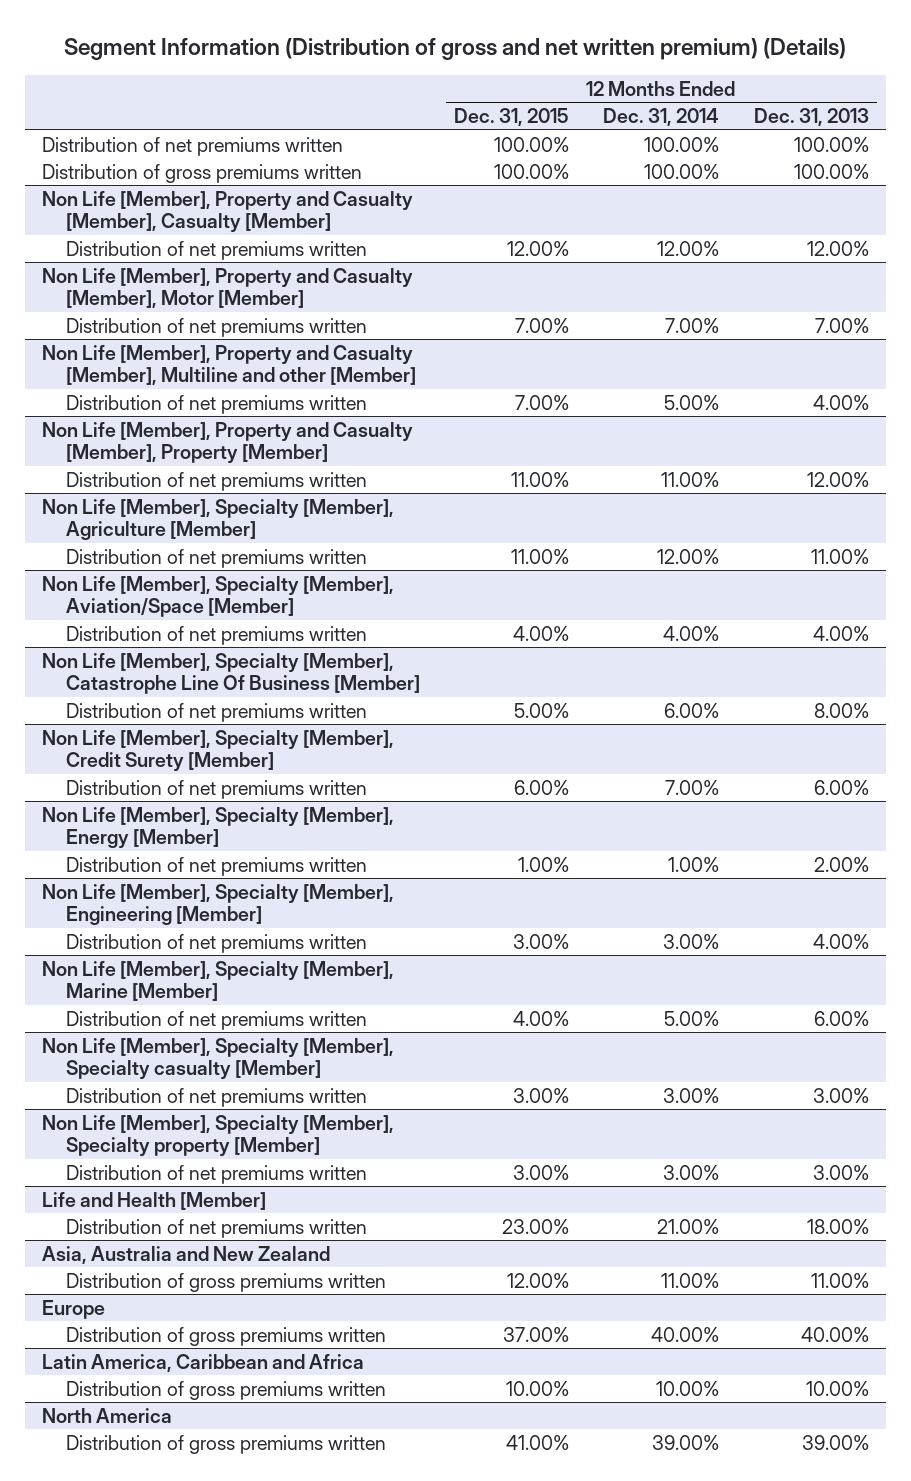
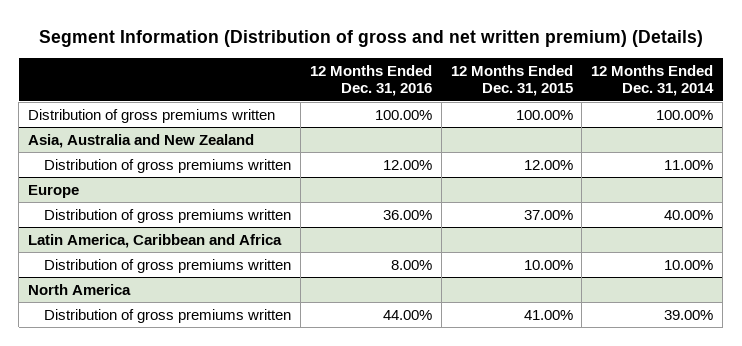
- | 12 Months Ended Dec. 31, 2015 | 12 Months Ended Dec. 31, 2014 | 12 Months Ended Dec. 31, 2013
+ | 12 Months Ended Dec. 31, 2016 | 12 Months Ended Dec. 31, 2015 | 12 Months Ended Dec. 31, 2014
- Distribution of net premiums written | 100.00% | 100.00% | 100.00%
- Non Life [Member], Property and Casualty [Member], Casualty [Member]
- Distribution of net premiums written | 12.00% | 12.00% | 12.00%
- Non Life [Member], Property and Casualty [Member], Motor [Member]
- Distribution of net premiums written | 7.00% | 7.00% | 7.00%
- Non Life [Member], Property and Casualty [Member], Multiline and other [Member]
- Distribution of net premiums written | 7.00% | 5.00% | 4.00%
- Non Life [Member], Property and Casualty [Member], Property [Member]
- Distribution of net premiums written | 11.00% | 11.00% | 12.00%
- Non Life [Member], Specialty [Member], Agriculture [Member]
- Distribution of net premiums written | 11.00% | 12.00% | 11.00%
- Non Life [Member], Specialty [Member], Aviation/Space [Member]
- Distribution of net premiums written | 4.00% | 4.00% | 4.00%
- Non Life [Member], Specialty [Member], Catastrophe Line Of Business [Member]
- Distribution of net premiums written | 5.00% | 6.00% | 8.00%
- Non Life [Member], Specialty [Member], Credit Surety [Member]
- Distribution of net premiums written | 6.00% | 7.00% | 6.00%
- Non Life [Member], Specialty [Member], Energy [Member]
- Distribution of net premiums written | 1.00% | 1.00% | 2.00%
- Non Life [Member], Specialty [Member], Engineering [Member]
- Distribution of net premiums written | 3.00% | 3.00% | 4.00%
- Non Life [Member], Specialty [Member], Marine [Member]
- Distribution of net premiums written | 4.00% | 5.00% | 6.00%
- Non Life [Member], Specialty [Member], Specialty casualty [Member]
- Distribution of net premiums written | 3.00% | 3.00% | 3.00%
- Non Life [Member], Specialty [Member], Specialty property [Member]
- Distribution of net premiums written | 3.00% | 3.00% | 3.00%
- Life and Health [Member]
- Distribution of net premiums written | 23.00% | 21.00% | 18.00%

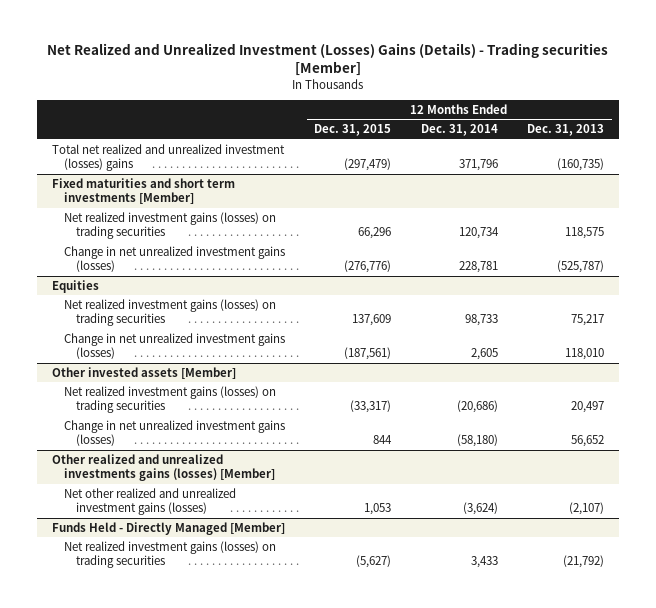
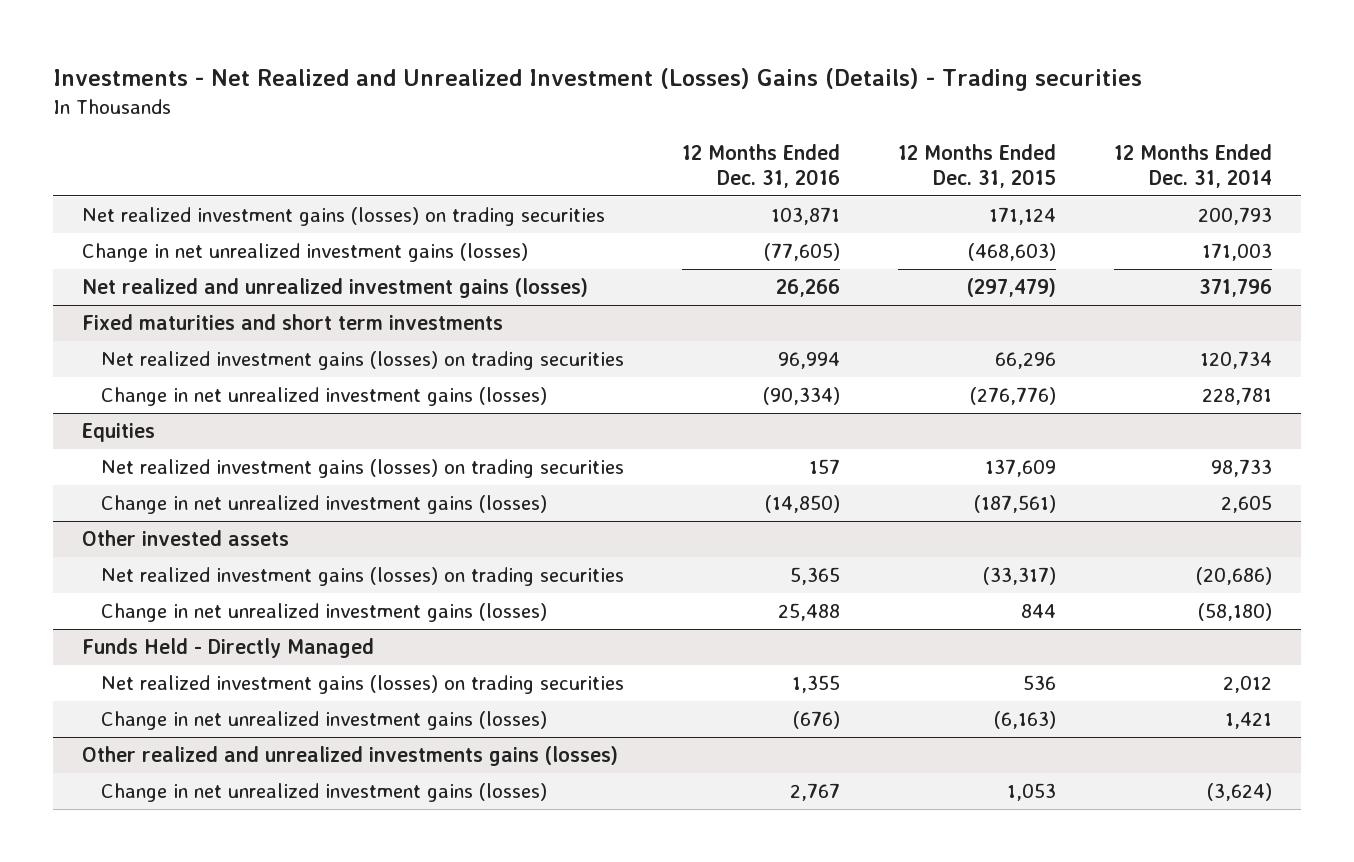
- Net Realized and Unrealized Investment (Losses) Gains (Details) - Trading securities [Member]
+ Investments - Net Realized and Unrealized Investment (Losses) Gains (Details) - Trading securities
- | 12 Months Ended Dec. 31, 2015 | 12 Months Ended Dec. 31, 2014 | 12 Months Ended Dec. 31, 2013
+ | 12 Months Ended Dec. 31, 2016 | 12 Months Ended Dec. 31, 2015 | 12 Months Ended Dec. 31, 2014
- Total net realized and unrealized investment (losses) gains | (297,479) | 371,796 | (160,735)
- Fixed maturities and short term investments [Member]
+ Net realized investment gains (losses) on trading securities | 103,871 | 171,124 | 200,793
+ Change in net unrealized investment gains (losses) | (77,605) | (468,603) | 171,003
+ Net realized and unrealized investment gains (losses) | 26,266 | (297,479) | 371,796
+ Fixed maturities and short term investments
- Other invested assets [Member]
+ Other invested assets
- Other realized and unrealized investments gains (losses) [Member]
- Net other realized and unrealized investment gains (losses) | 1,053 | (3,624) | (2,107)
- Funds Held - Directly Managed [Member]
- Net realized investment gains (losses) on trading securities | (5,627) | 3,433 | (21,792)
+ Funds Held - Directly Managed
+ Net realized investment gains (losses) on trading securities | 1,355 | 536 | 2,012
+ Change in net unrealized investment gains (losses) | (676) | (6,163) | 1,421
+ Other realized and unrealized investments gains (losses)
+ Change in net unrealized investment gains (losses) | 2,767 | 1,053 | (3,624)

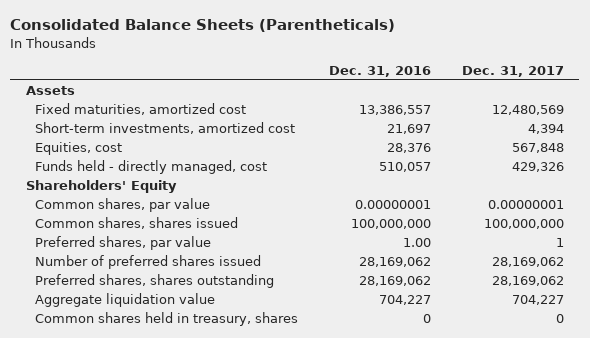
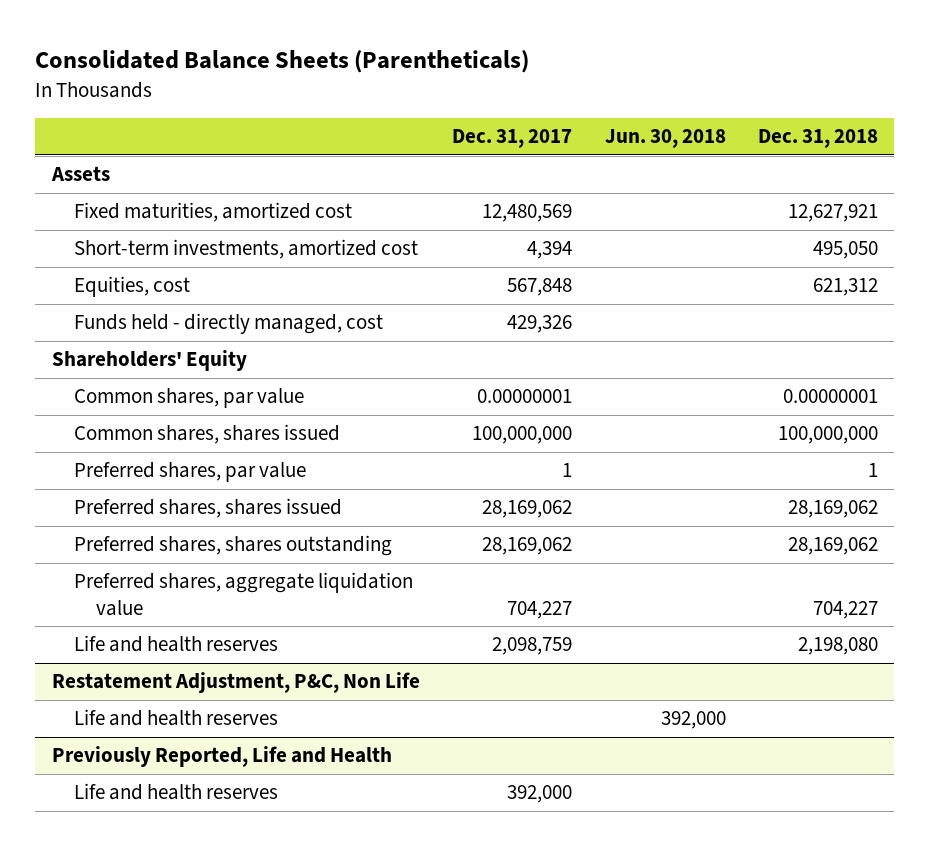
- | Dec. 31, 2016 | Dec. 31, 2017
+ | Dec. 31, 2017 | Jun. 30, 2018 | Dec. 31, 2018
- Number of preferred shares issued | 28,169,062 | 28,169,062
+ Preferred shares, shares issued | 28,169,062 | | 28,169,062
- Aggregate liquidation value | 704,227 | 704,227
- Common shares held in treasury, shares | 0 | 0
+ Preferred shares, aggregate liquidation value | 704,227 | | 704,227
+ Life and health reserves | 2,098,759 | | 2,198,080
+ Restatement Adjustment, P&C, Non Life
+ Life and health reserves | | 392,000 |
+ Previously Reported, Life and Health
+ Life and health reserves | 392,000 | |

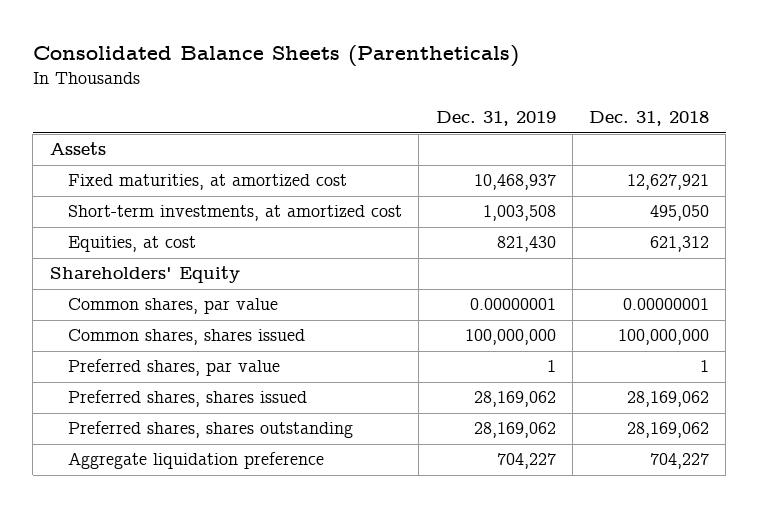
- | Dec. 31, 2017 | Jun. 30, 2018 | Dec. 31, 2018
+ | Dec. 31, 2019 | Dec. 31, 2018
- Fixed maturities, amortized cost | 12,480,569 | | 12,627,921
- Short-term investments, amortized cost | 4,394 | | 495,050
- Equities, cost | 567,848 | | 621,312
- Funds held - directly managed, cost | 429,326 | |
+ Fixed maturities, at amortized cost | 10,468,937 | 12,627,921
+ Short-term investments, at amortized cost | 1,003,508 | 495,050
+ Equities, at cost | 821,430 | 621,312
- Preferred shares, aggregate liquidation value | 704,227 | | 704,227
- Life and health reserves | 2,098,759 | | 2,198,080
- Restatement Adjustment, P&C, Non Life
- Life and health reserves | | 392,000 |
- Previously Reported, Life and Health
- Life and health reserves | 392,000 | |
+ Aggregate liquidation preference | 704,227 | 704,227

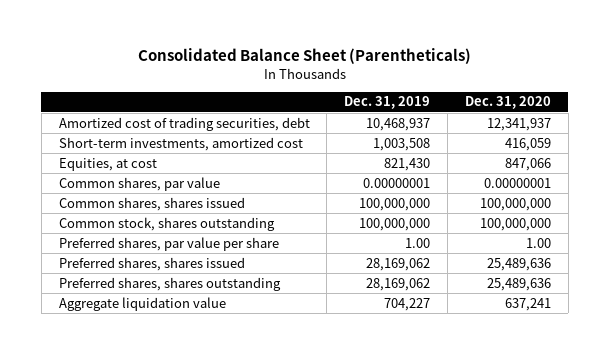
- Consolidated Balance Sheets (Parentheticals)
+ Consolidated Balance Sheet (Parentheticals)
- | Dec. 31, 2019 | Dec. 31, 2018
+ | Dec. 31, 2019 | Dec. 31, 2020
- Assets
- Fixed maturities, at amortized cost | 10,468,937 | 12,627,921
- Short-term investments, at amortized cost | 1,003,508 | 495,050
+ Amortized cost of trading securities, debt | 10,468,937 | 12,341,937
+ Short-term investments, amortized cost | 1,003,508 | 416,059
- Shareholders' Equity
- Preferred shares, par value | 1 | 1
+ Common stock, shares outstanding | 100,000,000 | 100,000,000
+ Preferred shares, par value per share | 1.00 | 1.00
- Aggregate liquidation preference | 704,227 | 704,227
+ Aggregate liquidation value | 704,227 | 637,241

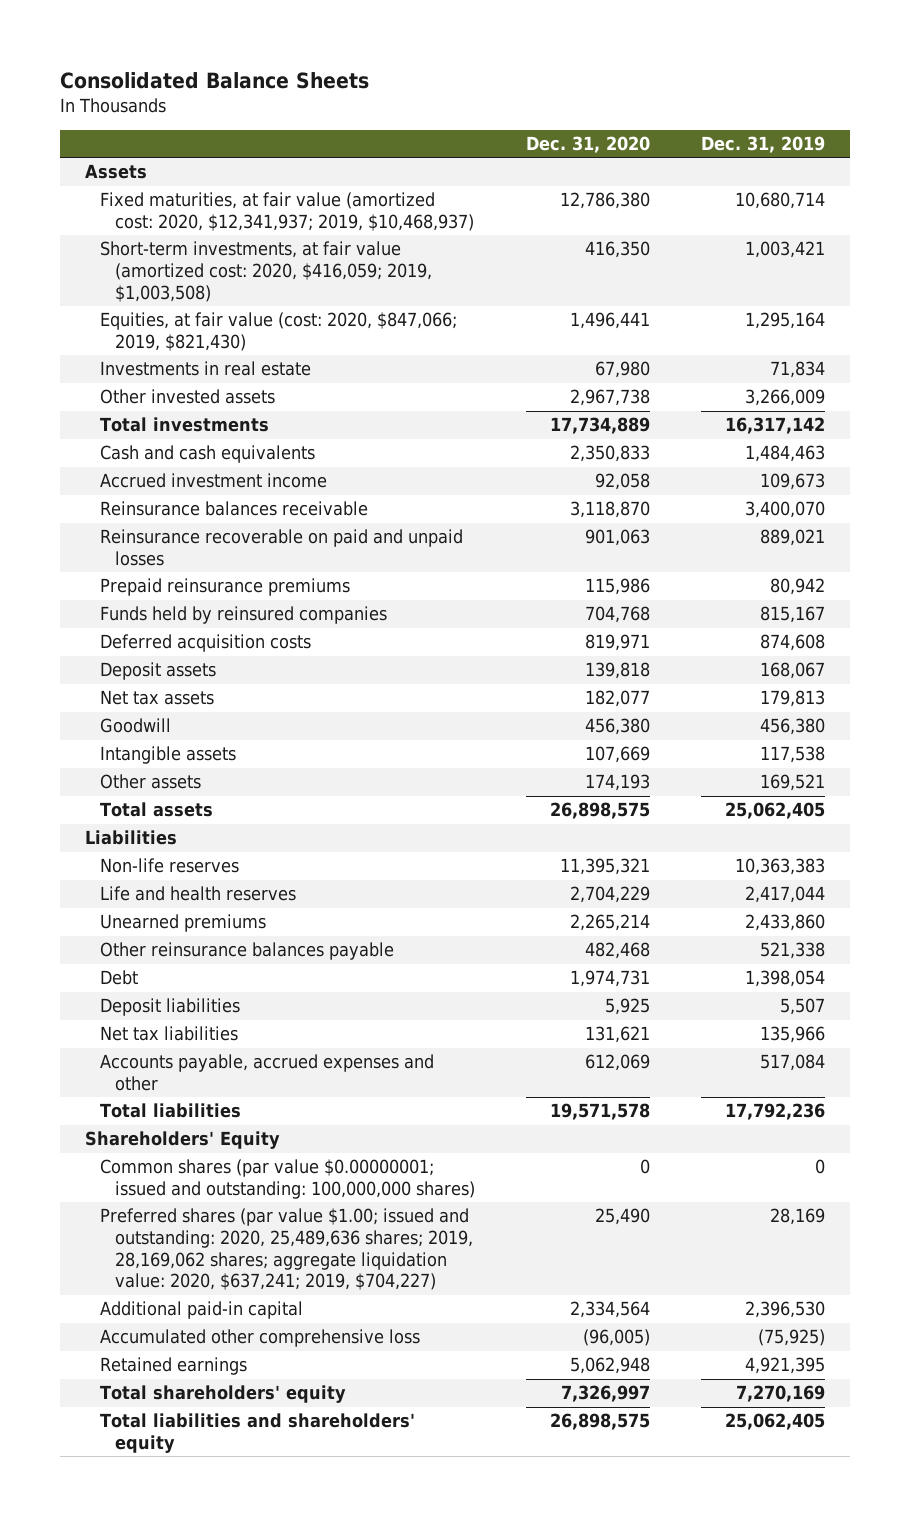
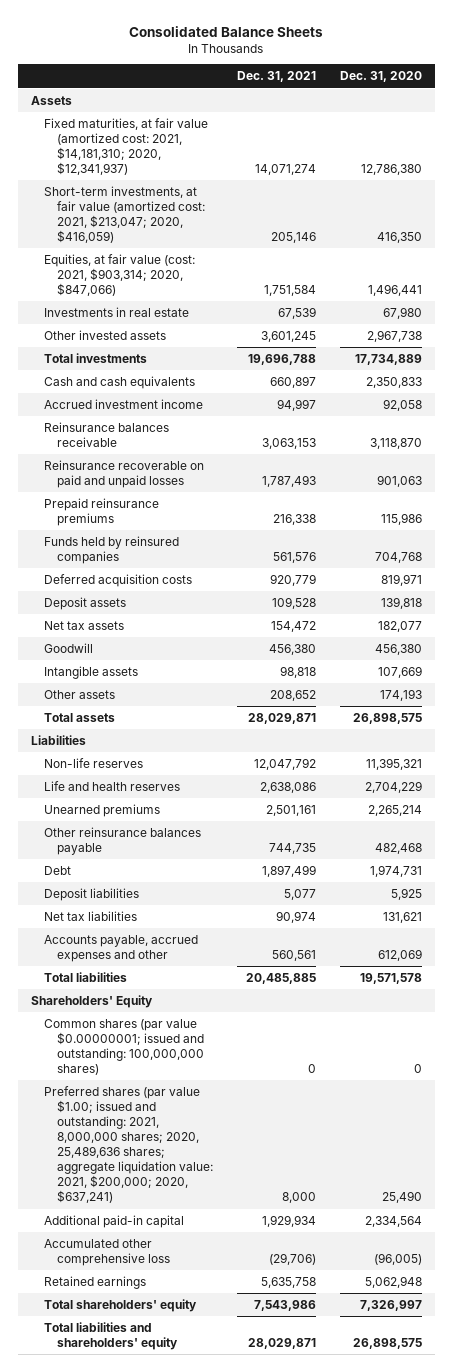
- | Dec. 31, 2020 | Dec. 31, 2019
+ | Dec. 31, 2021 | Dec. 31, 2020
- Fixed maturities, at fair value (amortized cost: 2020, $12,341,937; 2019, $10,468,937) | 12,786,380 | 10,680,714
- Short-term investments, at fair value (amortized cost: 2020, $416,059; 2019, $1,003,508) | 416,350 | 1,003,421
- Equities, at fair value (cost: 2020, $847,066; 2019, $821,430) | 1,496,441 | 1,295,164
+ Fixed maturities, at fair value (amortized cost: 2021, $14,181,310; 2020, $12,341,937) | 14,071,274 | 12,786,380
+ Short-term investments, at fair value (amortized cost: 2021, $213,047; 2020, $416,059) | 205,146 | 416,350
+ Equities, at fair value (cost: 2021, $903,314; 2020, $847,066) | 1,751,584 | 1,496,441
- Preferred shares (par value $1.00; issued and outstanding: 2020, 25,489,636 shares; 2019, 28,169,062 shares; aggregate liquidation value: 2020, $637,241; 2019, $704,227) | 25,490 | 28,169
+ Preferred shares (par value $1.00; issued and outstanding: 2021, 8,000,000 shares; 2020, 25,489,636 shares; aggregate liquidation value: 2021, $200,000; 2020, $637,241) | 8,000 | 25,490

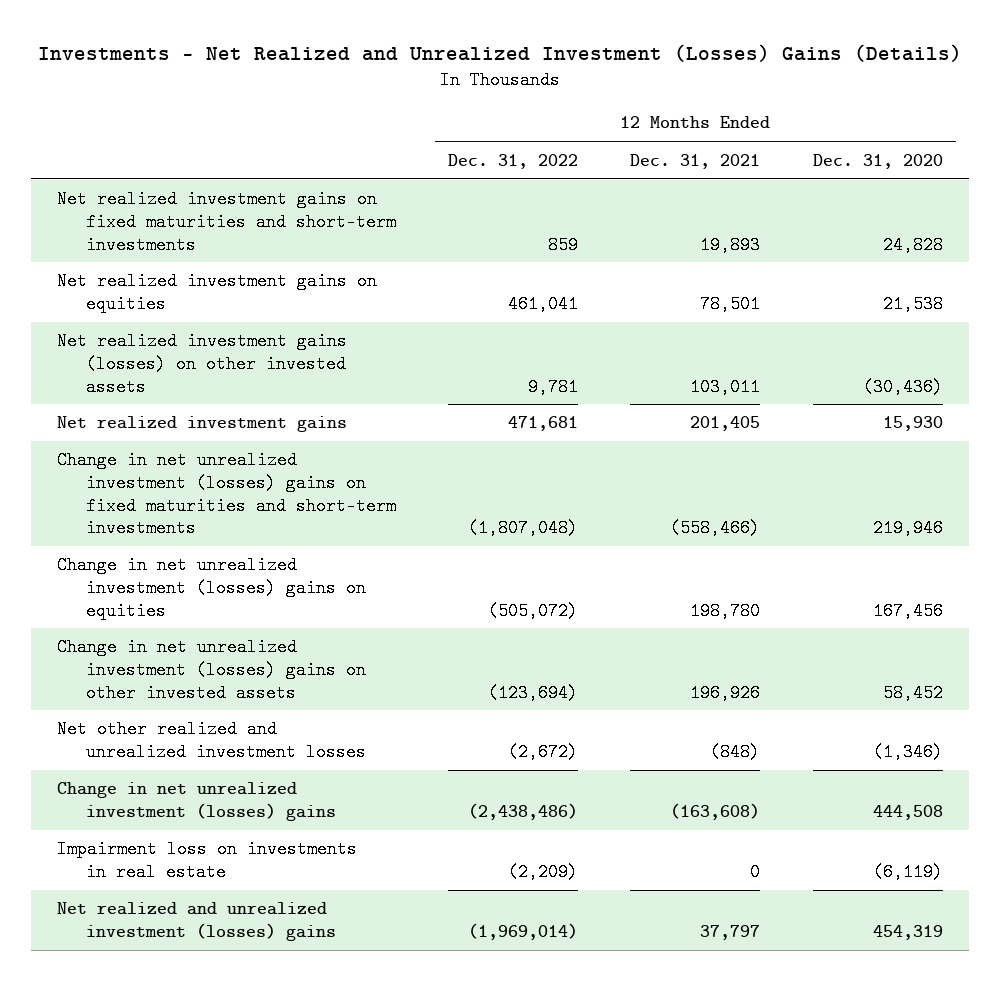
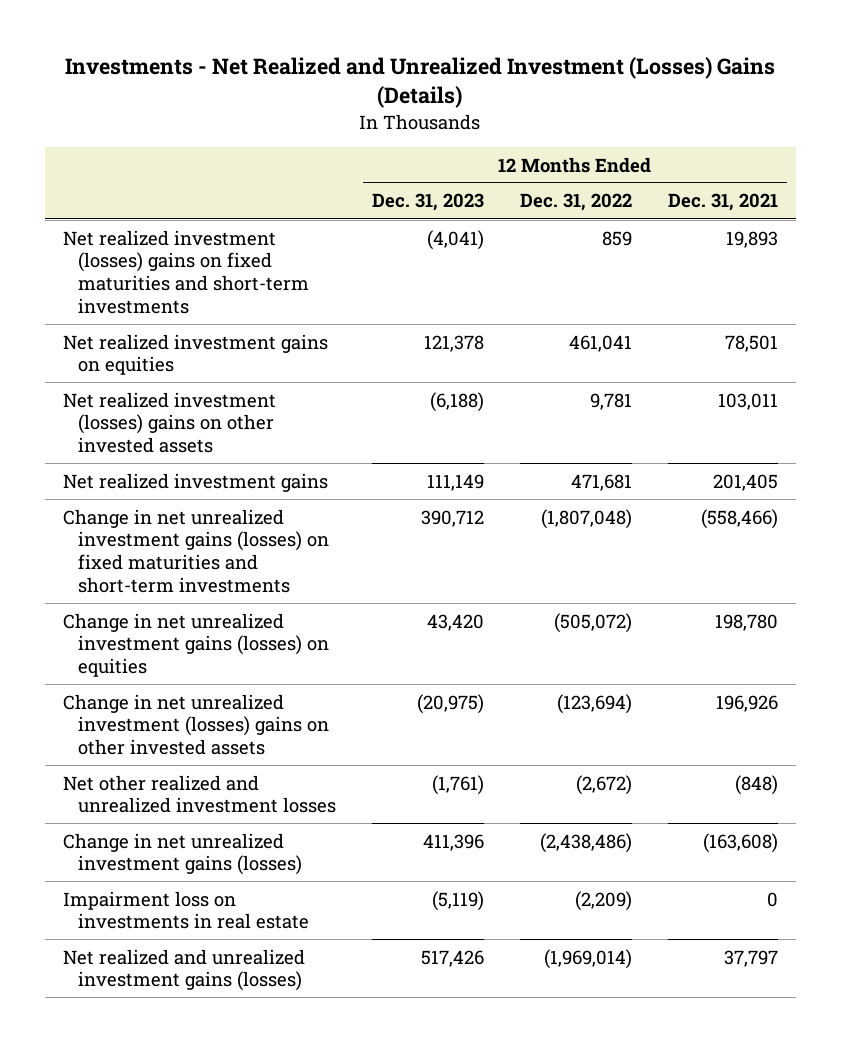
- | 12 Months Ended Dec. 31, 2022 | 12 Months Ended Dec. 31, 2021 | 12 Months Ended Dec. 31, 2020
+ | 12 Months Ended Dec. 31, 2023 | 12 Months Ended Dec. 31, 2022 | 12 Months Ended Dec. 31, 2021
- Net realized investment gains on fixed maturities and short-term investments | 859 | 19,893 | 24,828
+ Net realized investment (losses) gains on fixed maturities and short-term investments | (4,041) | 859 | 19,893
- Net realized investment gains (losses) on other invested assets | 9,781 | 103,011 | (30,436)
+ Net realized investment (losses) gains on other invested assets | (6,188) | 9,781 | 103,011
- Change in net unrealized investment (losses) gains on fixed maturities and short-term investments | (1,807,048) | (558,466) | 219,946
- Change in net unrealized investment (losses) gains on equities | (505,072) | 198,780 | 167,456
+ Change in net unrealized investment gains (losses) on fixed maturities and short-term investments | 390,712 | (1,807,048) | (558,466)
+ Change in net unrealized investment gains (losses) on equities | 43,420 | (505,072) | 198,780
- Change in net unrealized investment (losses) gains | (2,438,486) | (163,608) | 444,508
+ Change in net unrealized investment gains (losses) | 411,396 | (2,438,486) | (163,608)
- Net realized and unrealized investment (losses) gains | (1,969,014) | 37,797 | 454,319
+ Net realized and unrealized investment gains (losses) | 517,426 | (1,969,014) | 37,797

